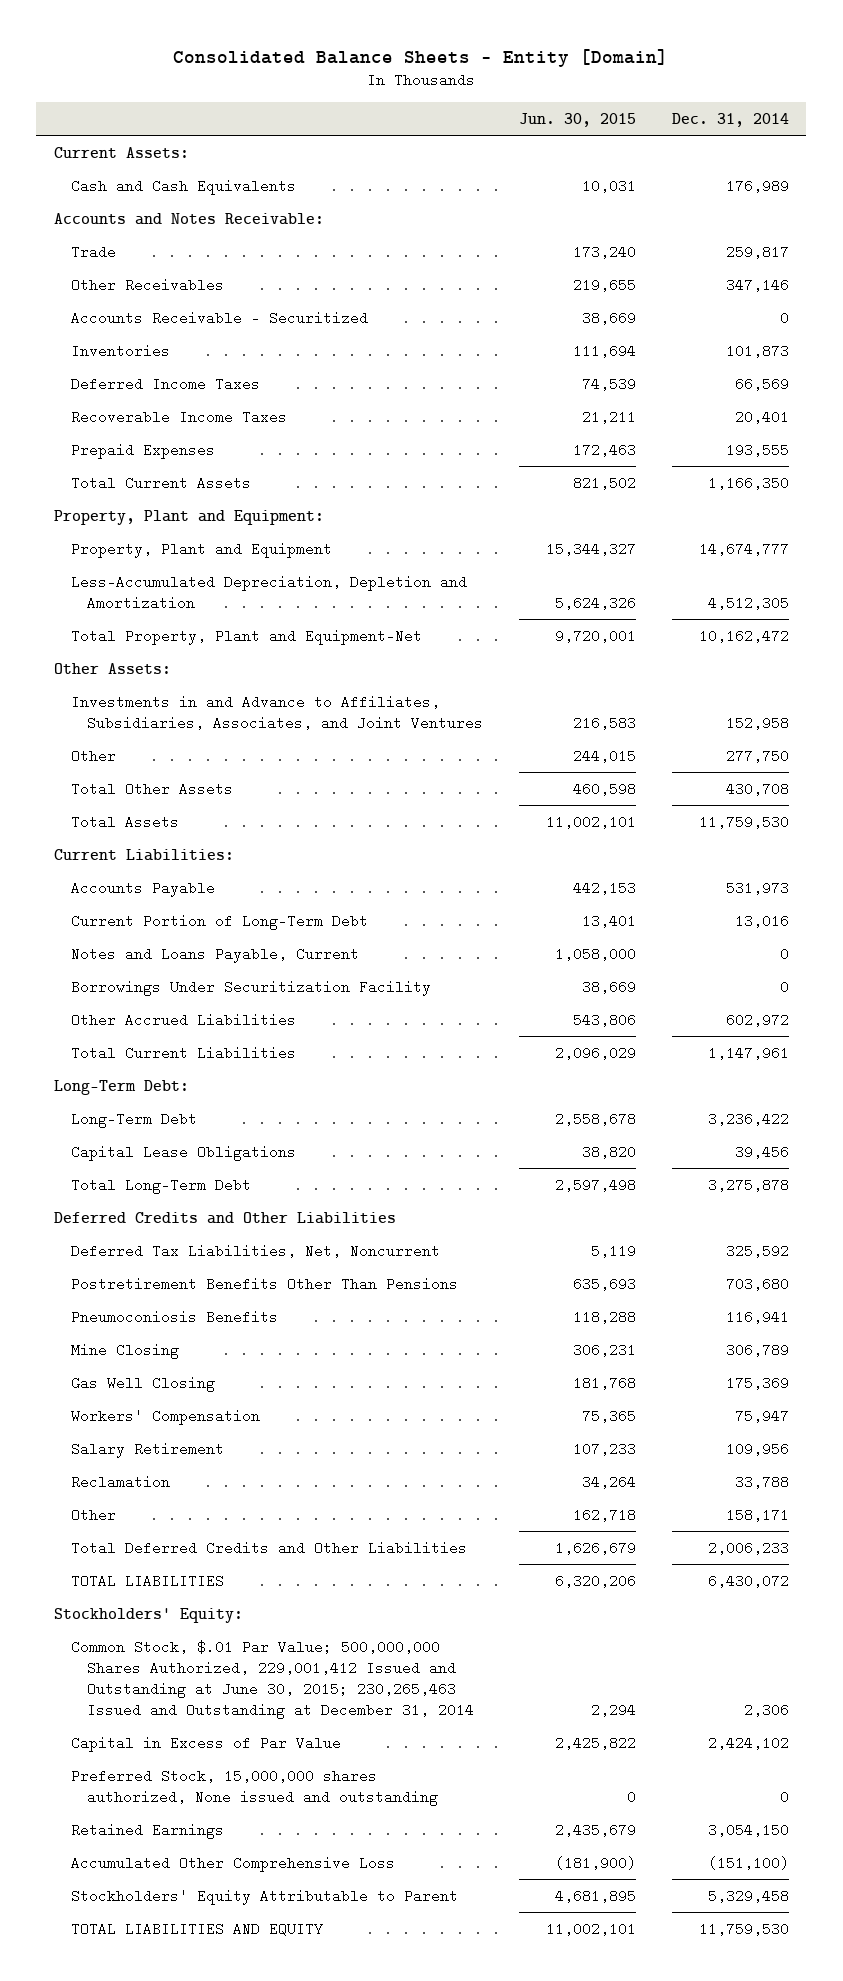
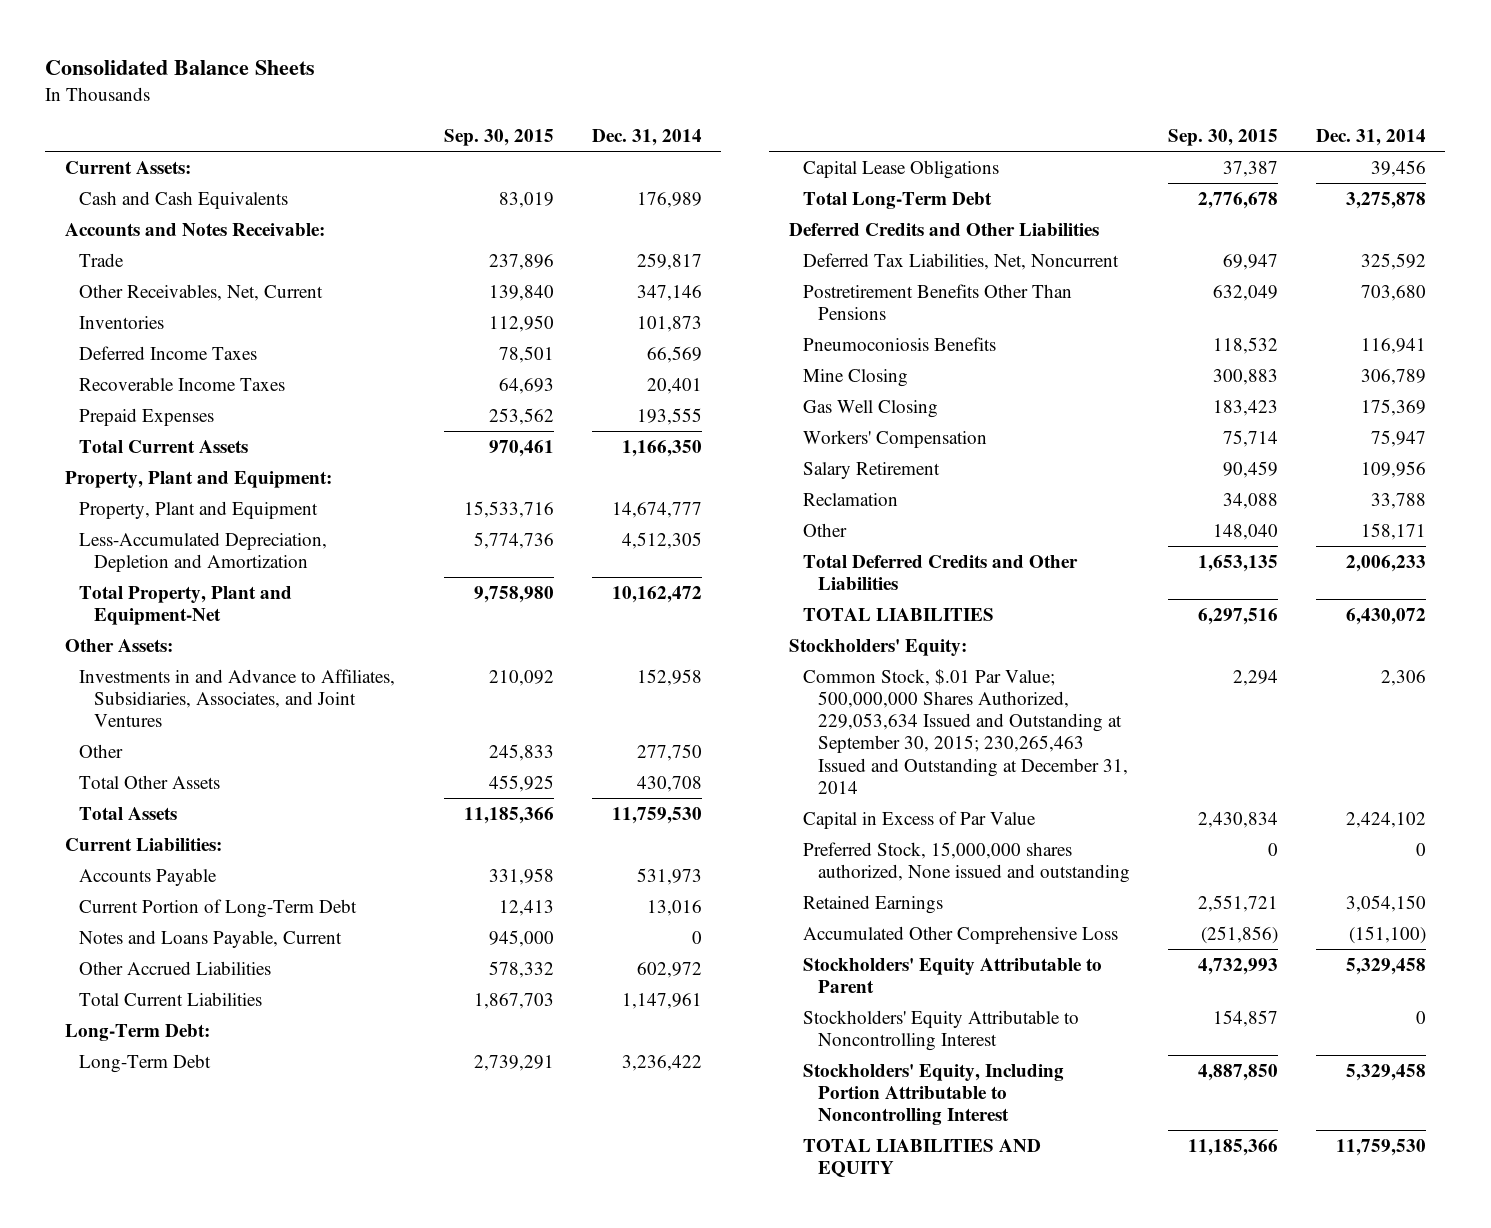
- Consolidated Balance Sheets - Entity [Domain]
+ Consolidated Balance Sheets
- | Jun. 30, 2015 | Dec. 31, 2014
+ | Sep. 30, 2015 | Dec. 31, 2014
- Other Receivables | 219,655 | 347,146
- Accounts Receivable - Securitized | 38,669 | 0
+ Other Receivables, Net, Current | 139,840 | 347,146
- Borrowings Under Securitization Facility | 38,669 | 0
- Common Stock, $.01 Par Value; 500,000,000 Shares Authorized, 229,001,412 Issued and Outstanding at June 30, 2015; 230,265,463 Issued and Outstanding at December 31, 2014 | 2,294 | 2,306
+ Common Stock, $.01 Par Value; 500,000,000 Shares Authorized, 229,053,634 Issued and Outstanding at September 30, 2015; 230,265,463 Issued and Outstanding at December 31, 2014 | 2,294 | 2,306
+ Stockholders' Equity Attributable to Noncontrolling Interest | 154,857 | 0
+ Stockholders' Equity, Including Portion Attributable to Noncontrolling Interest | 4,887,850 | 5,329,458

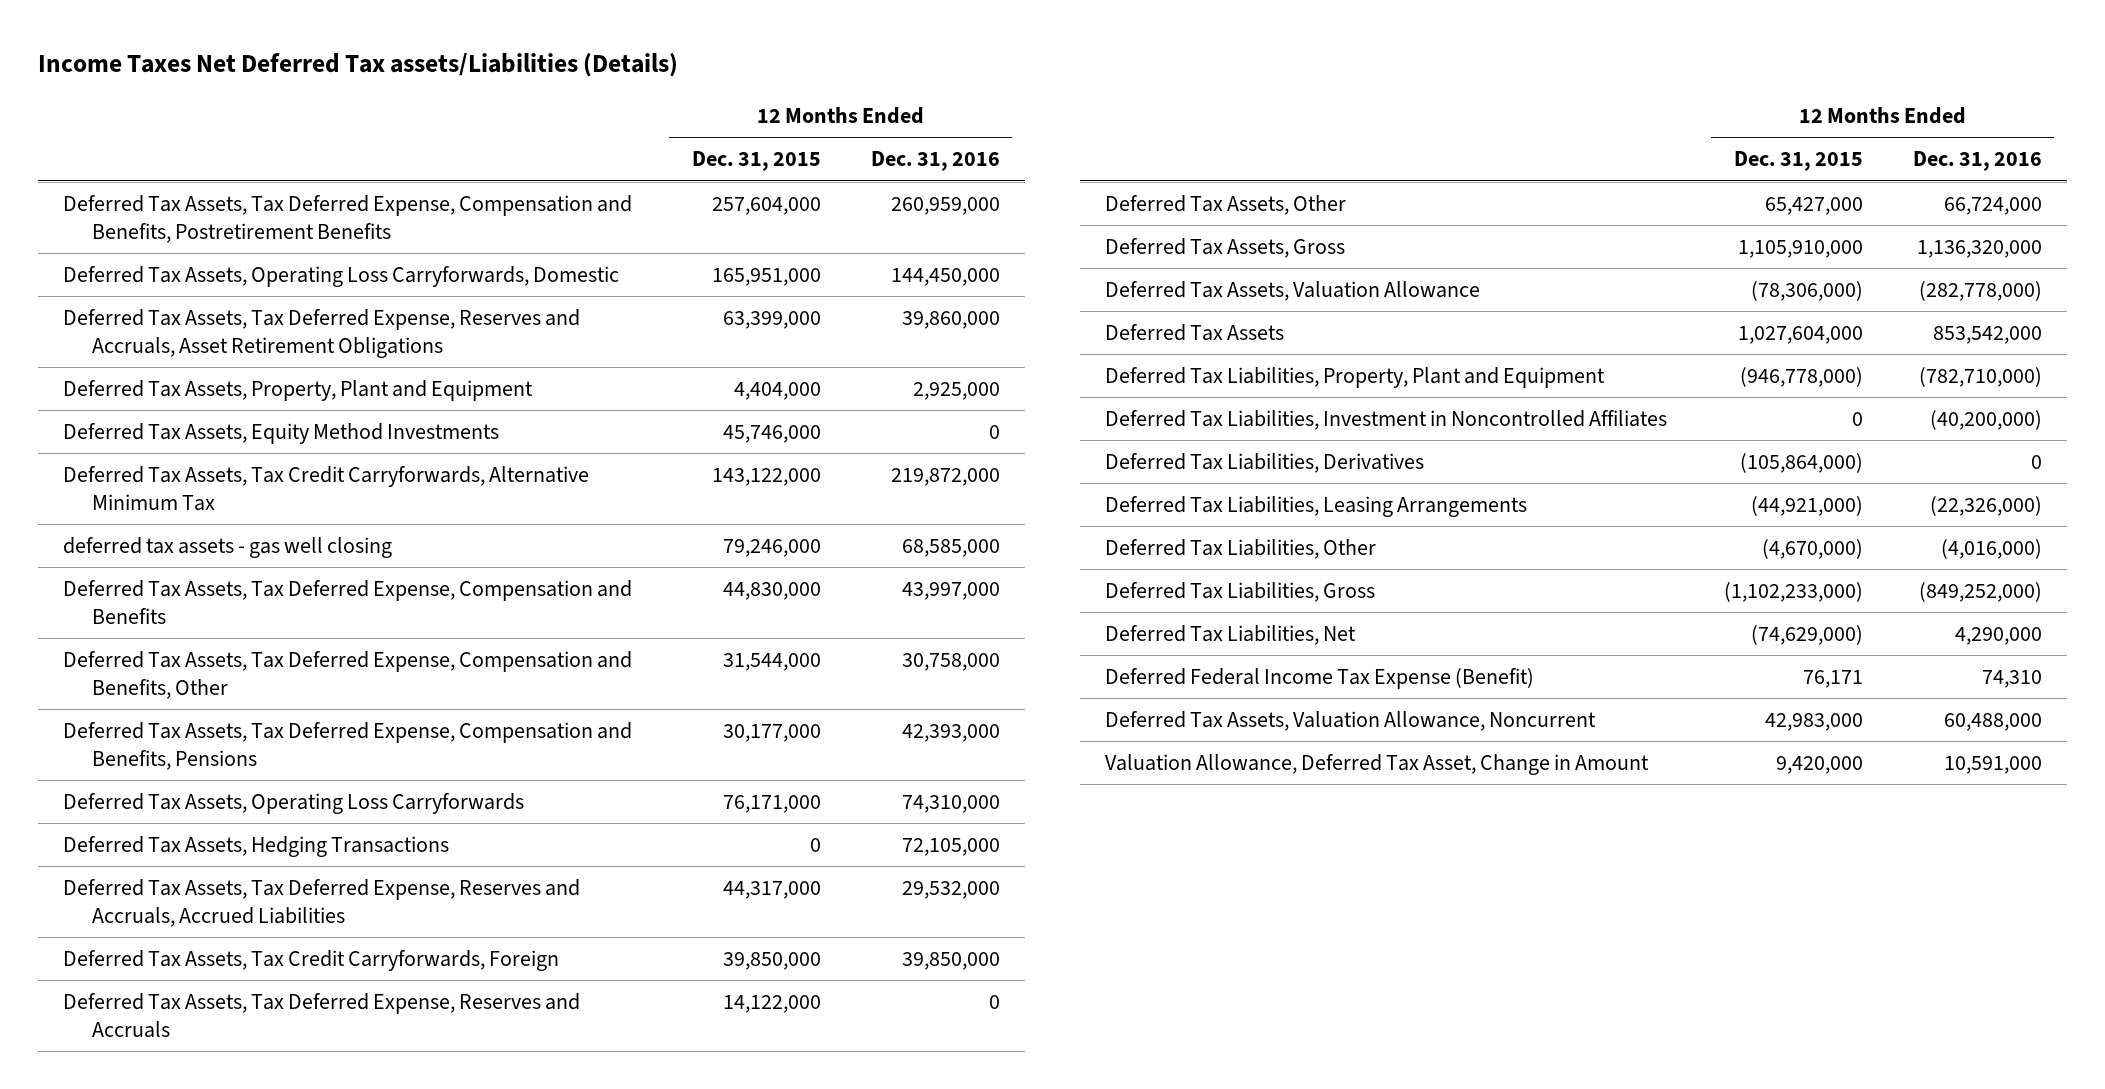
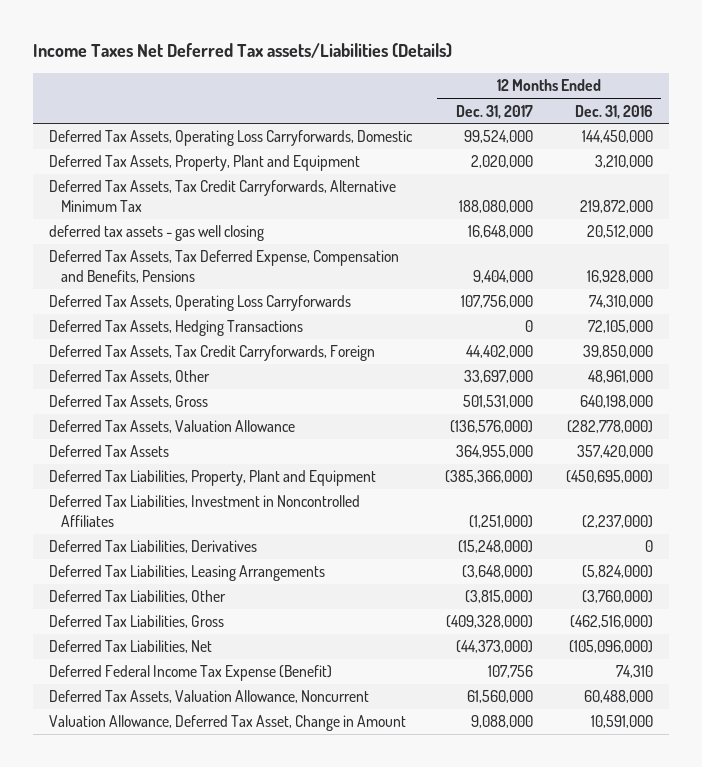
- | 12 Months Ended Dec. 31, 2015 | 12 Months Ended Dec. 31, 2016
+ | 12 Months Ended Dec. 31, 2017 | 12 Months Ended Dec. 31, 2016
- Deferred Tax Assets, Tax Deferred Expense, Compensation and Benefits, Postretirement Benefits | 257,604,000 | 260,959,000
- Deferred Tax Assets, Tax Deferred Expense, Reserves and Accruals, Asset Retirement Obligations | 63,399,000 | 39,860,000
- Deferred Tax Assets, Property, Plant and Equipment | 4,404,000 | 2,925,000
- Deferred Tax Assets, Equity Method Investments | 45,746,000 | 0
+ Deferred Tax Assets, Property, Plant and Equipment | 2,020,000 | 3,210,000
- deferred tax assets - gas well closing | 79,246,000 | 68,585,000
- Deferred Tax Assets, Tax Deferred Expense, Compensation and Benefits | 44,830,000 | 43,997,000
- Deferred Tax Assets, Tax Deferred Expense, Compensation and Benefits, Other | 31,544,000 | 30,758,000
- Deferred Tax Assets, Tax Deferred Expense, Compensation and Benefits, Pensions | 30,177,000 | 42,393,000
+ deferred tax assets - gas well closing | 16,648,000 | 20,512,000
+ Deferred Tax Assets, Tax Deferred Expense, Compensation and Benefits, Pensions | 9,404,000 | 16,928,000
- Deferred Tax Assets, Tax Deferred Expense, Reserves and Accruals, Accrued Liabilities | 44,317,000 | 29,532,000
- Deferred Tax Assets, Tax Deferred Expense, Reserves and Accruals | 14,122,000 | 0
- Deferred Tax Assets, Other | 65,427,000 | 66,724,000
- Deferred Tax Assets, Gross | 1,105,910,000 | 1,136,320,000
+ Deferred Tax Assets, Other | 33,697,000 | 48,961,000
+ Deferred Tax Assets, Gross | 501,531,000 | 640,198,000
- Deferred Tax Assets | 1,027,604,000 | 853,542,000
- Deferred Tax Liabilities, Property, Plant and Equipment | (946,778,000) | (782,710,000)
- Deferred Tax Liabilities, Investment in Noncontrolled Affiliates | 0 | (40,200,000)
+ Deferred Tax Assets | 364,955,000 | 357,420,000
+ Deferred Tax Liabilities, Property, Plant and Equipment | (385,366,000) | (450,695,000)
+ Deferred Tax Liabilities, Investment in Noncontrolled Affiliates | (1,251,000) | (2,237,000)
- Deferred Tax Liabilities, Leasing Arrangements | (44,921,000) | (22,326,000)
- Deferred Tax Liabilities, Other | (4,670,000) | (4,016,000)
- Deferred Tax Liabilities, Gross | (1,102,233,000) | (849,252,000)
- Deferred Tax Liabilities, Net | (74,629,000) | 4,290,000
+ Deferred Tax Liabilities, Leasing Arrangements | (3,648,000) | (5,824,000)
+ Deferred Tax Liabilities, Other | (3,815,000) | (3,760,000)
+ Deferred Tax Liabilities, Gross | (409,328,000) | (462,516,000)
+ Deferred Tax Liabilities, Net | (44,373,000) | (105,096,000)

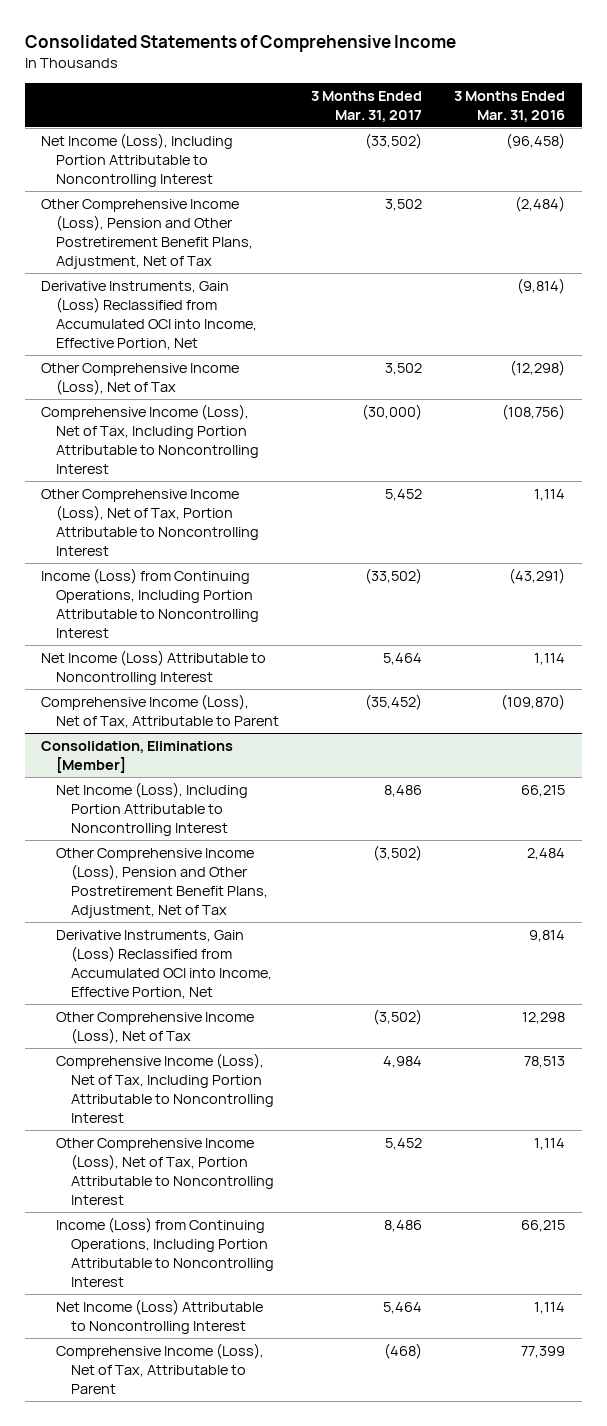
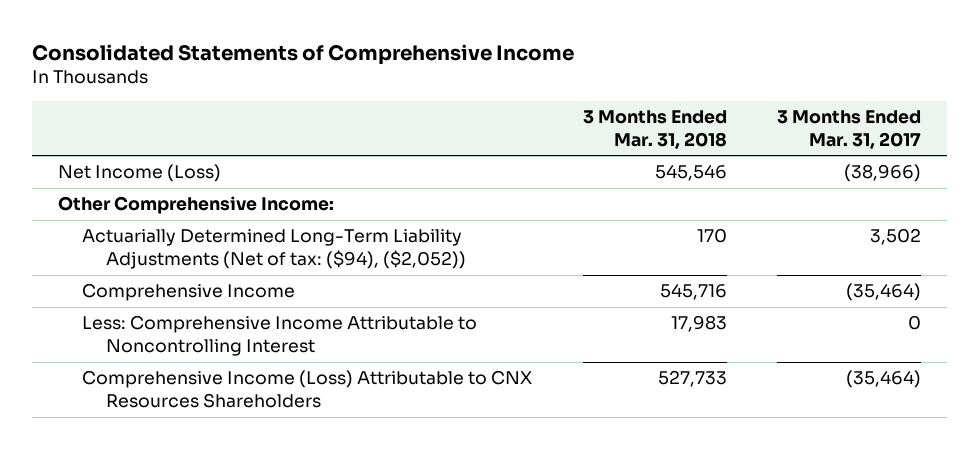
- | 3 Months Ended Mar. 31, 2017 | 3 Months Ended Mar. 31, 2016
+ | 3 Months Ended Mar. 31, 2018 | 3 Months Ended Mar. 31, 2017
- Net Income (Loss), Including Portion Attributable to Noncontrolling Interest | (33,502) | (96,458)
- Other Comprehensive Income (Loss), Pension and Other Postretirement Benefit Plans, Adjustment, Net of Tax | 3,502 | (2,484)
- Derivative Instruments, Gain (Loss) Reclassified from Accumulated OCI into Income, Effective Portion, Net | | (9,814)
- Other Comprehensive Income (Loss), Net of Tax | 3,502 | (12,298)
- Comprehensive Income (Loss), Net of Tax, Including Portion Attributable to Noncontrolling Interest | (30,000) | (108,756)
- Other Comprehensive Income (Loss), Net of Tax, Portion Attributable to Noncontrolling Interest | 5,452 | 1,114
- Income (Loss) from Continuing Operations, Including Portion Attributable to Noncontrolling Interest | (33,502) | (43,291)
- Net Income (Loss) Attributable to Noncontrolling Interest | 5,464 | 1,114
- Comprehensive Income (Loss), Net of Tax, Attributable to Parent | (35,452) | (109,870)
- Consolidation, Eliminations [Member]
- Net Income (Loss), Including Portion Attributable to Noncontrolling Interest | 8,486 | 66,215
- Other Comprehensive Income (Loss), Pension and Other Postretirement Benefit Plans, Adjustment, Net of Tax | (3,502) | 2,484
- Derivative Instruments, Gain (Loss) Reclassified from Accumulated OCI into Income, Effective Portion, Net | | 9,814
- Other Comprehensive Income (Loss), Net of Tax | (3,502) | 12,298
- Comprehensive Income (Loss), Net of Tax, Including Portion Attributable to Noncontrolling Interest | 4,984 | 78,513
- Other Comprehensive Income (Loss), Net of Tax, Portion Attributable to Noncontrolling Interest | 5,452 | 1,114
- Income (Loss) from Continuing Operations, Including Portion Attributable to Noncontrolling Interest | 8,486 | 66,215
- Net Income (Loss) Attributable to Noncontrolling Interest | 5,464 | 1,114
- Comprehensive Income (Loss), Net of Tax, Attributable to Parent | (468) | 77,399
+ Net Income (Loss) | 545,546 | (38,966)
+ Other Comprehensive Income:
+ Actuarially Determined Long-Term Liability Adjustments (Net of tax: ($94), ($2,052)) | 170 | 3,502
+ Comprehensive Income | 545,716 | (35,464)
+ Less: Comprehensive Income Attributable to Noncontrolling Interest | 17,983 | 0
+ Comprehensive Income (Loss) Attributable to CNX Resources Shareholders | 527,733 | (35,464)

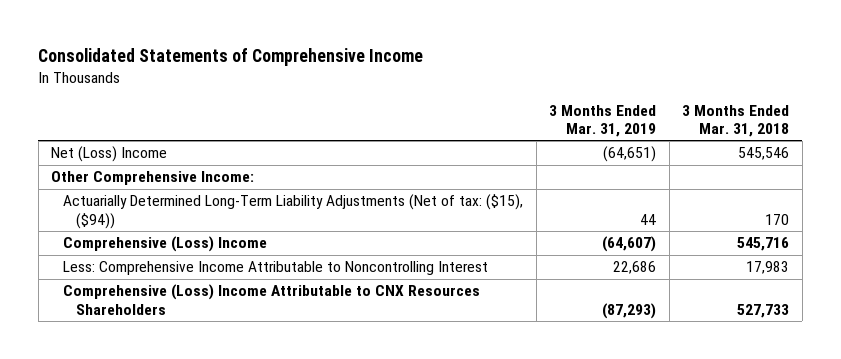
- | 3 Months Ended Mar. 31, 2018 | 3 Months Ended Mar. 31, 2017
+ | 3 Months Ended Mar. 31, 2019 | 3 Months Ended Mar. 31, 2018
- Net Income (Loss) | 545,546 | (38,966)
+ Net (Loss) Income | (64,651) | 545,546
- Actuarially Determined Long-Term Liability Adjustments (Net of tax: ($94), ($2,052)) | 170 | 3,502
- Comprehensive Income | 545,716 | (35,464)
+ Actuarially Determined Long-Term Liability Adjustments (Net of tax: ($15), ($94)) | 44 | 170
+ Comprehensive (Loss) Income | (64,607) | 545,716
- Comprehensive Income (Loss) Attributable to CNX Resources Shareholders | 527,733 | (35,464)
+ Comprehensive (Loss) Income Attributable to CNX Resources Shareholders | (87,293) | 527,733

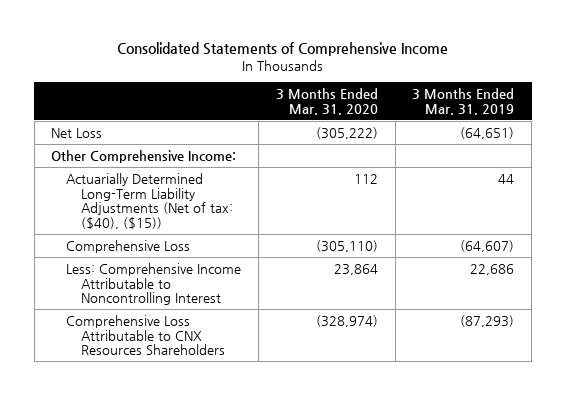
- | 3 Months Ended Mar. 31, 2019 | 3 Months Ended Mar. 31, 2018
+ | 3 Months Ended Mar. 31, 2020 | 3 Months Ended Mar. 31, 2019
- Net (Loss) Income | (64,651) | 545,546
+ Net Loss | (305,222) | (64,651)
- Actuarially Determined Long-Term Liability Adjustments (Net of tax: ($15), ($94)) | 44 | 170
- Comprehensive (Loss) Income | (64,607) | 545,716
+ Actuarially Determined Long-Term Liability Adjustments (Net of tax: ($40), ($15)) | 112 | 44
+ Comprehensive Loss | (305,110) | (64,607)
- Comprehensive (Loss) Income Attributable to CNX Resources Shareholders | (87,293) | 527,733
+ Comprehensive Loss Attributable to CNX Resources Shareholders | (328,974) | (87,293)

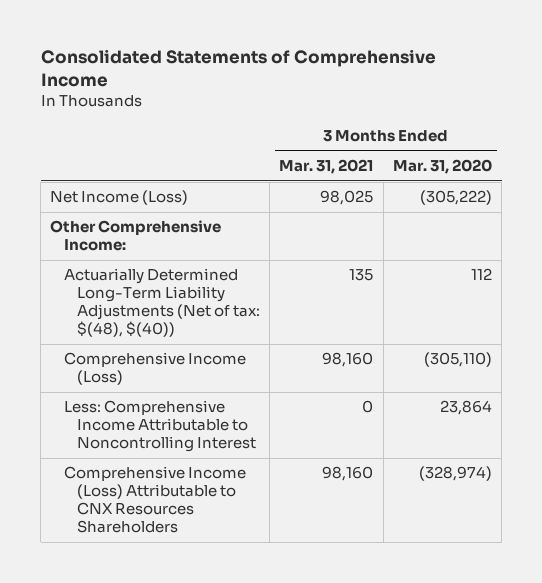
- | 3 Months Ended Mar. 31, 2020 | 3 Months Ended Mar. 31, 2019
+ | 3 Months Ended Mar. 31, 2021 | 3 Months Ended Mar. 31, 2020
- Net Loss | (305,222) | (64,651)
+ Net Income (Loss) | 98,025 | (305,222)
- Actuarially Determined Long-Term Liability Adjustments (Net of tax: ($40), ($15)) | 112 | 44
- Comprehensive Loss | (305,110) | (64,607)
+ Actuarially Determined Long-Term Liability Adjustments (Net of tax: $(48), $(40)) | 135 | 112
+ Comprehensive Income (Loss) | 98,160 | (305,110)
- Comprehensive Loss Attributable to CNX Resources Shareholders | (328,974) | (87,293)
+ Comprehensive Income (Loss) Attributable to CNX Resources Shareholders | 98,160 | (328,974)

